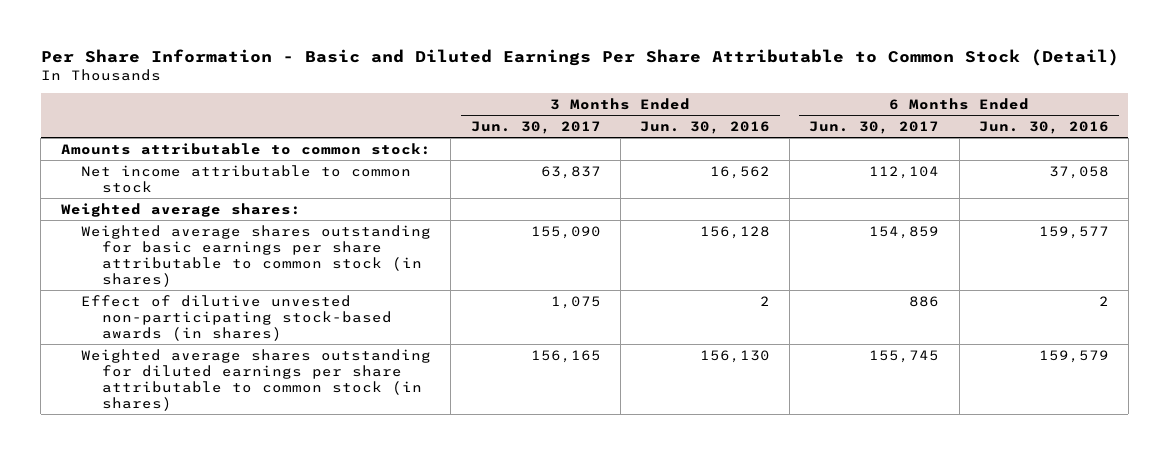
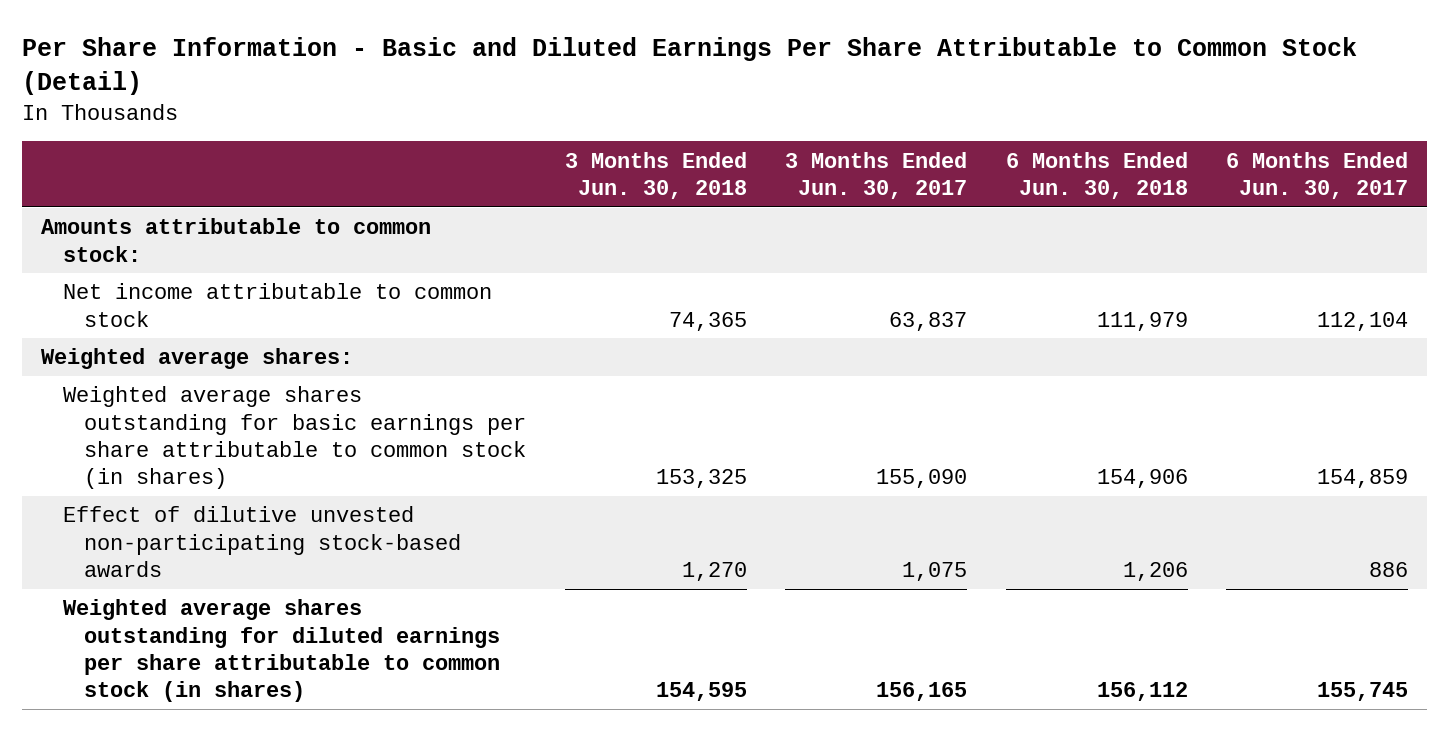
- | 3 Months Ended Jun. 30, 2017 | 3 Months Ended Jun. 30, 2016 | 6 Months Ended Jun. 30, 2017 | 6 Months Ended Jun. 30, 2016
+ | 3 Months Ended Jun. 30, 2018 | 3 Months Ended Jun. 30, 2017 | 6 Months Ended Jun. 30, 2018 | 6 Months Ended Jun. 30, 2017
- Effect of dilutive unvested non-participating stock-based awards (in shares) | 1,075 | 2 | 886 | 2
+ Effect of dilutive unvested non-participating stock-based awards | 1,270 | 1,075 | 1,206 | 886

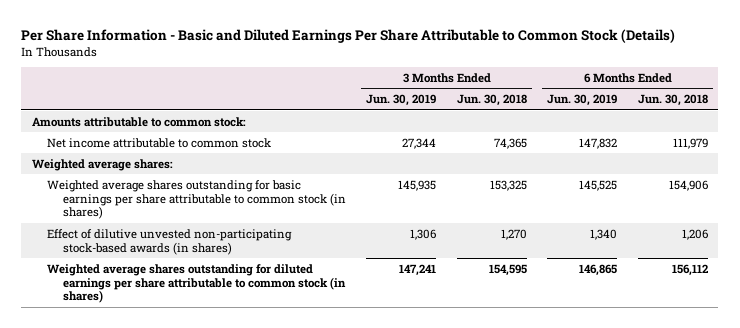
- Per Share Information - Basic and Diluted Earnings Per Share Attributable to Common Stock (Detail)
+ Per Share Information - Basic and Diluted Earnings Per Share Attributable to Common Stock (Details)
- | 3 Months Ended Jun. 30, 2018 | 3 Months Ended Jun. 30, 2017 | 6 Months Ended Jun. 30, 2018 | 6 Months Ended Jun. 30, 2017
+ | 3 Months Ended Jun. 30, 2019 | 3 Months Ended Jun. 30, 2018 | 6 Months Ended Jun. 30, 2019 | 6 Months Ended Jun. 30, 2018
- Effect of dilutive unvested non-participating stock-based awards | 1,270 | 1,075 | 1,206 | 886
+ Effect of dilutive unvested non-participating stock-based awards (in shares) | 1,306 | 1,270 | 1,340 | 1,206

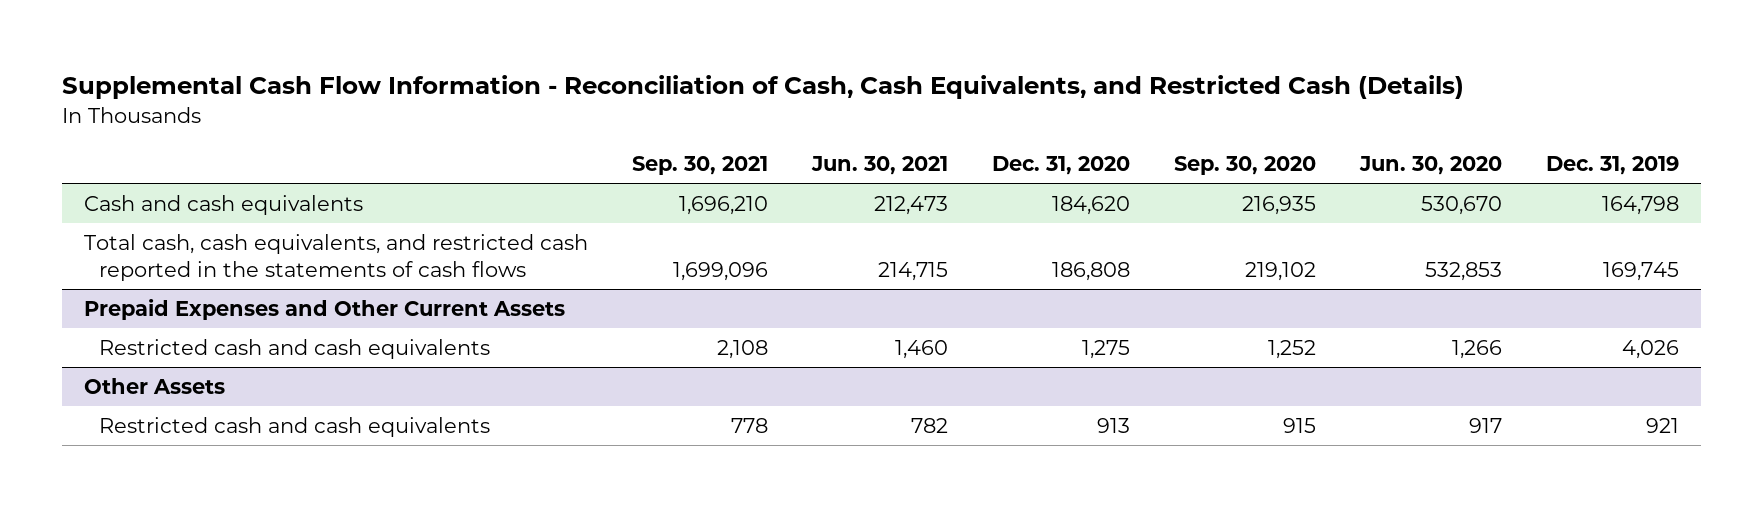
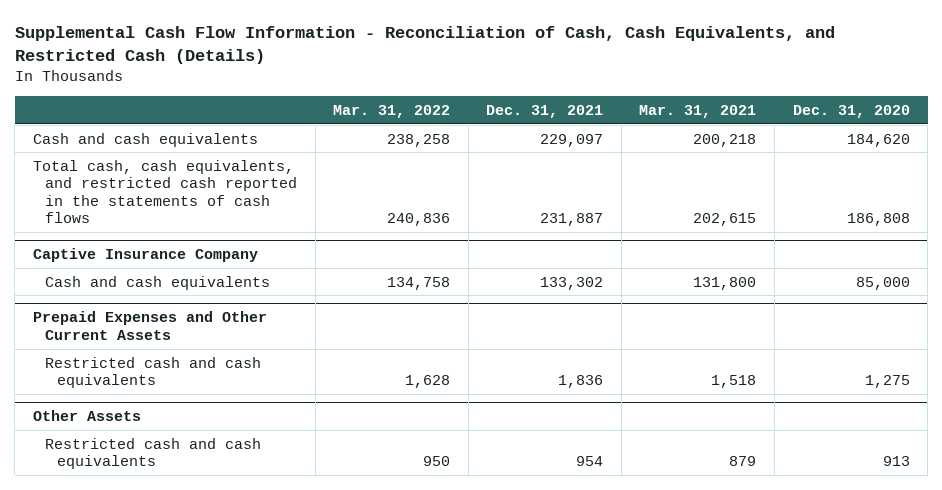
- | Sep. 30, 2021 | Jun. 30, 2021 | Dec. 31, 2020 | Sep. 30, 2020 | Jun. 30, 2020 | Dec. 31, 2019
+ | Mar. 31, 2022 | Dec. 31, 2021 | Mar. 31, 2021 | Dec. 31, 2020
+ Captive Insurance Company
+ Cash and cash equivalents | 134,758 | 133,302 | 131,800 | 85,000

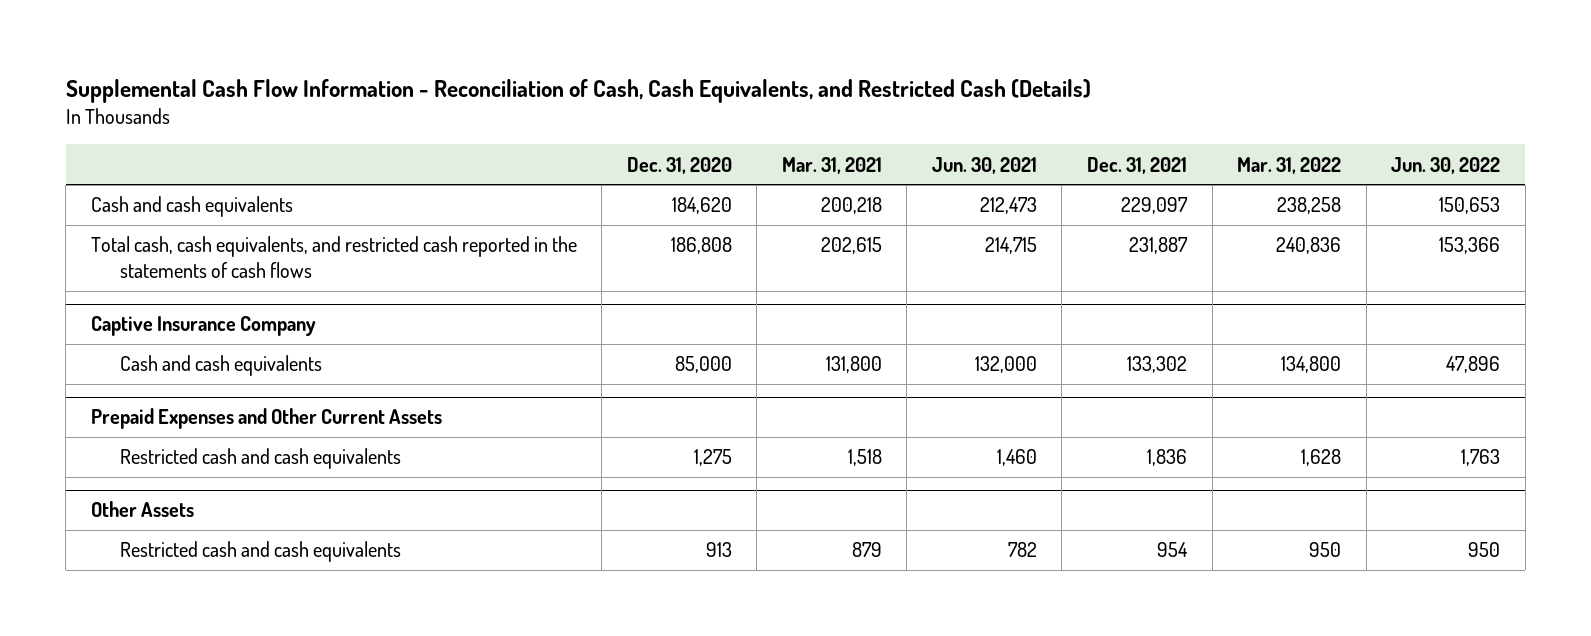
- | Mar. 31, 2022 | Dec. 31, 2021 | Mar. 31, 2021 | Dec. 31, 2020
+ | Dec. 31, 2020 | Mar. 31, 2021 | Jun. 30, 2021 | Dec. 31, 2021 | Mar. 31, 2022 | Jun. 30, 2022
@ Captive Insurance Company
- Cash and cash equivalents | 134,758 | 133,302 | 131,800 | 85,000
+ Cash and cash equivalents | 85,000 | 131,800 | 132,000 | 133,302 | 134,800 | 47,896

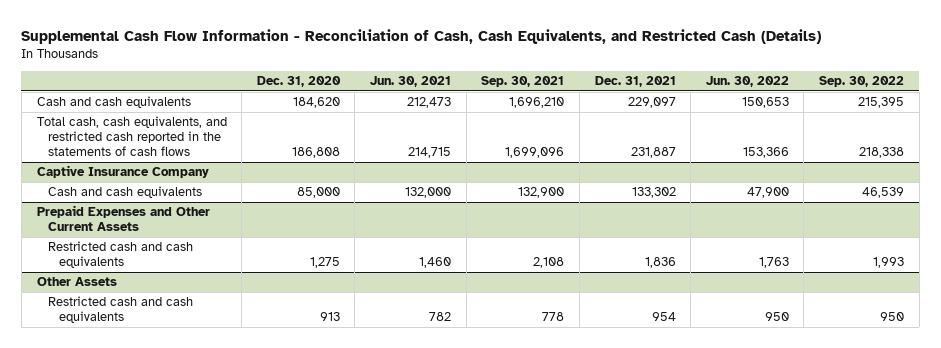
- | Dec. 31, 2020 | Mar. 31, 2021 | Jun. 30, 2021 | Dec. 31, 2021 | Mar. 31, 2022 | Jun. 30, 2022
+ | Dec. 31, 2020 | Jun. 30, 2021 | Sep. 30, 2021 | Dec. 31, 2021 | Jun. 30, 2022 | Sep. 30, 2022
@ Captive Insurance Company
- Cash and cash equivalents | 85,000 | 131,800 | 132,000 | 133,302 | 134,800 | 47,896
+ Cash and cash equivalents | 85,000 | 132,000 | 132,900 | 133,302 | 47,900 | 46,539

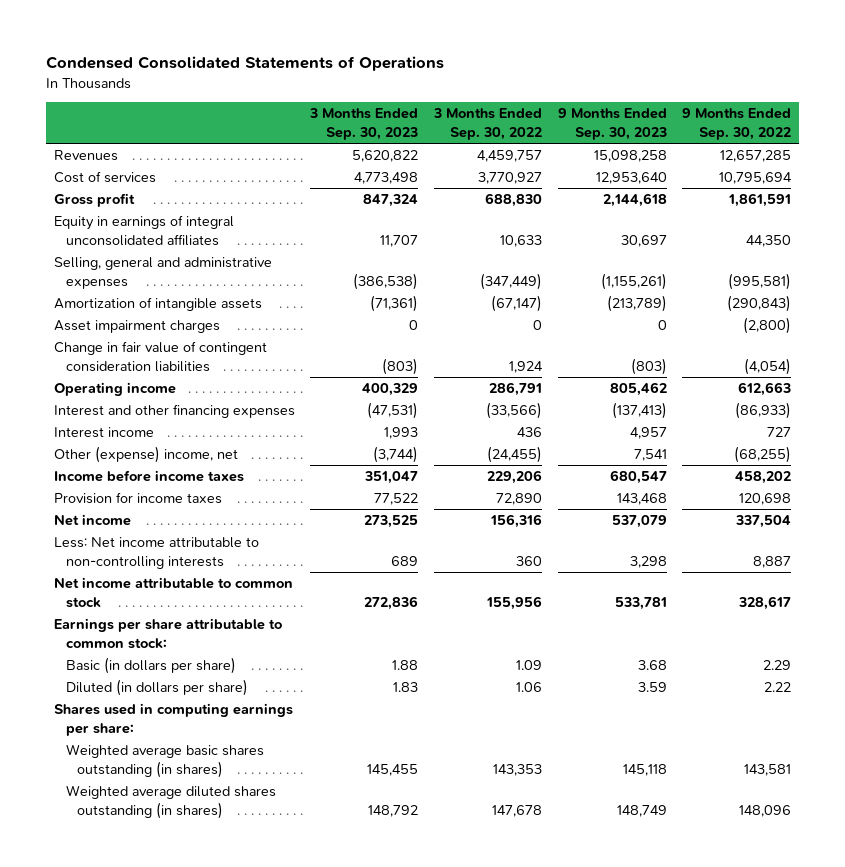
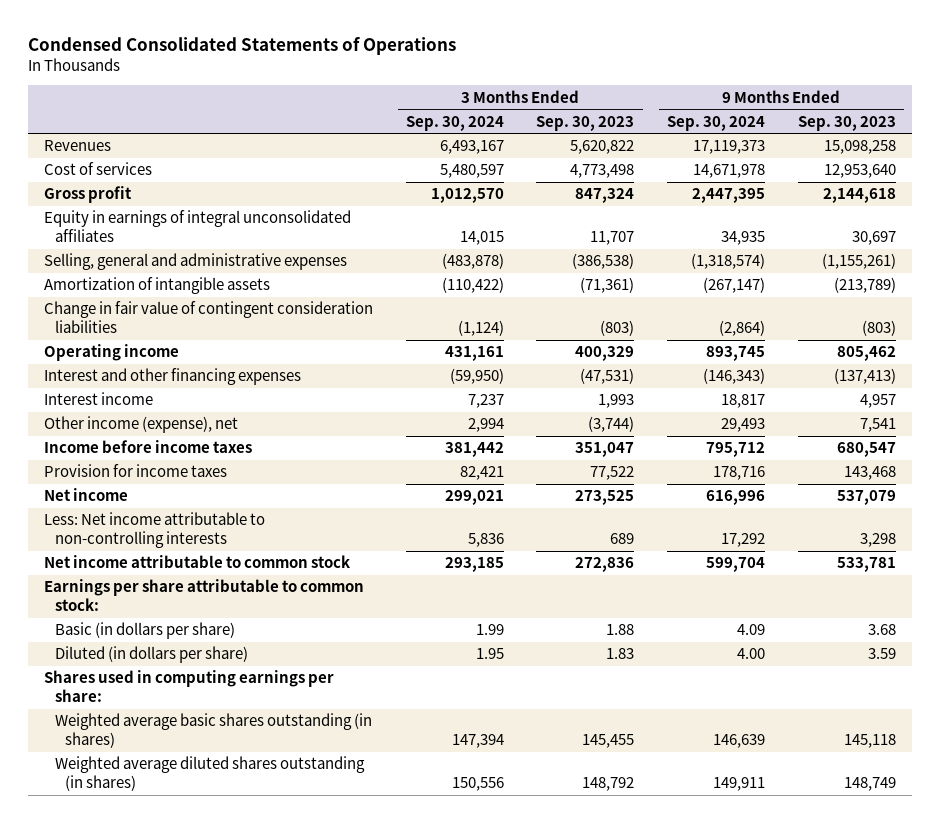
- | 3 Months Ended Sep. 30, 2023 | 3 Months Ended Sep. 30, 2022 | 9 Months Ended Sep. 30, 2023 | 9 Months Ended Sep. 30, 2022
+ | 3 Months Ended Sep. 30, 2024 | 3 Months Ended Sep. 30, 2023 | 9 Months Ended Sep. 30, 2024 | 9 Months Ended Sep. 30, 2023
- Asset impairment charges | 0 | 0 | 0 | (2,800)
- Other (expense) income, net | (3,744) | (24,455) | 7,541 | (68,255)
+ Other income (expense), net | 2,994 | (3,744) | 29,493 | 7,541

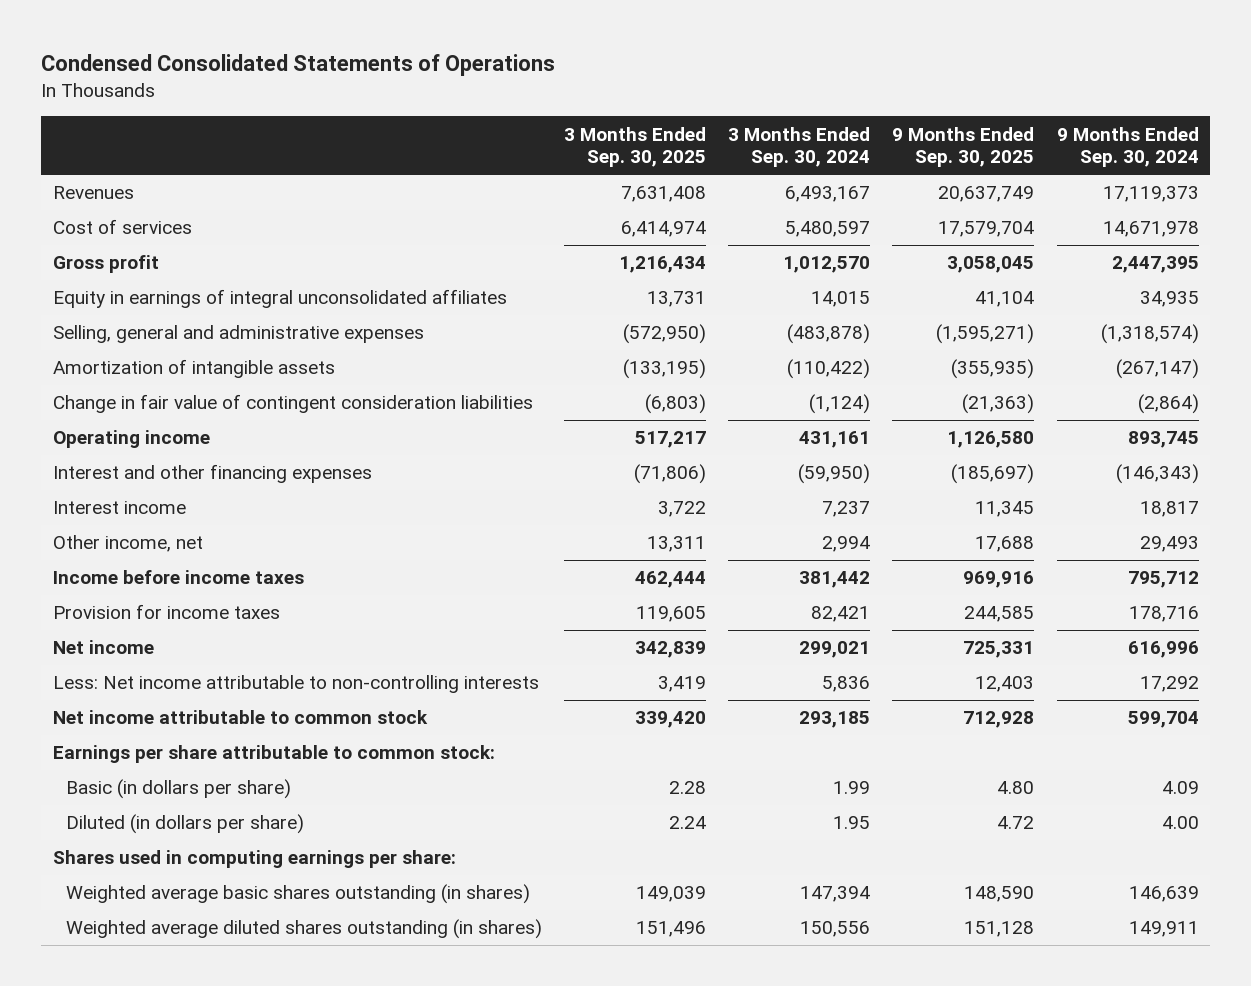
- | 3 Months Ended Sep. 30, 2024 | 3 Months Ended Sep. 30, 2023 | 9 Months Ended Sep. 30, 2024 | 9 Months Ended Sep. 30, 2023
+ | 3 Months Ended Sep. 30, 2025 | 3 Months Ended Sep. 30, 2024 | 9 Months Ended Sep. 30, 2025 | 9 Months Ended Sep. 30, 2024
- Other income (expense), net | 2,994 | (3,744) | 29,493 | 7,541
+ Other income, net | 13,311 | 2,994 | 17,688 | 29,493

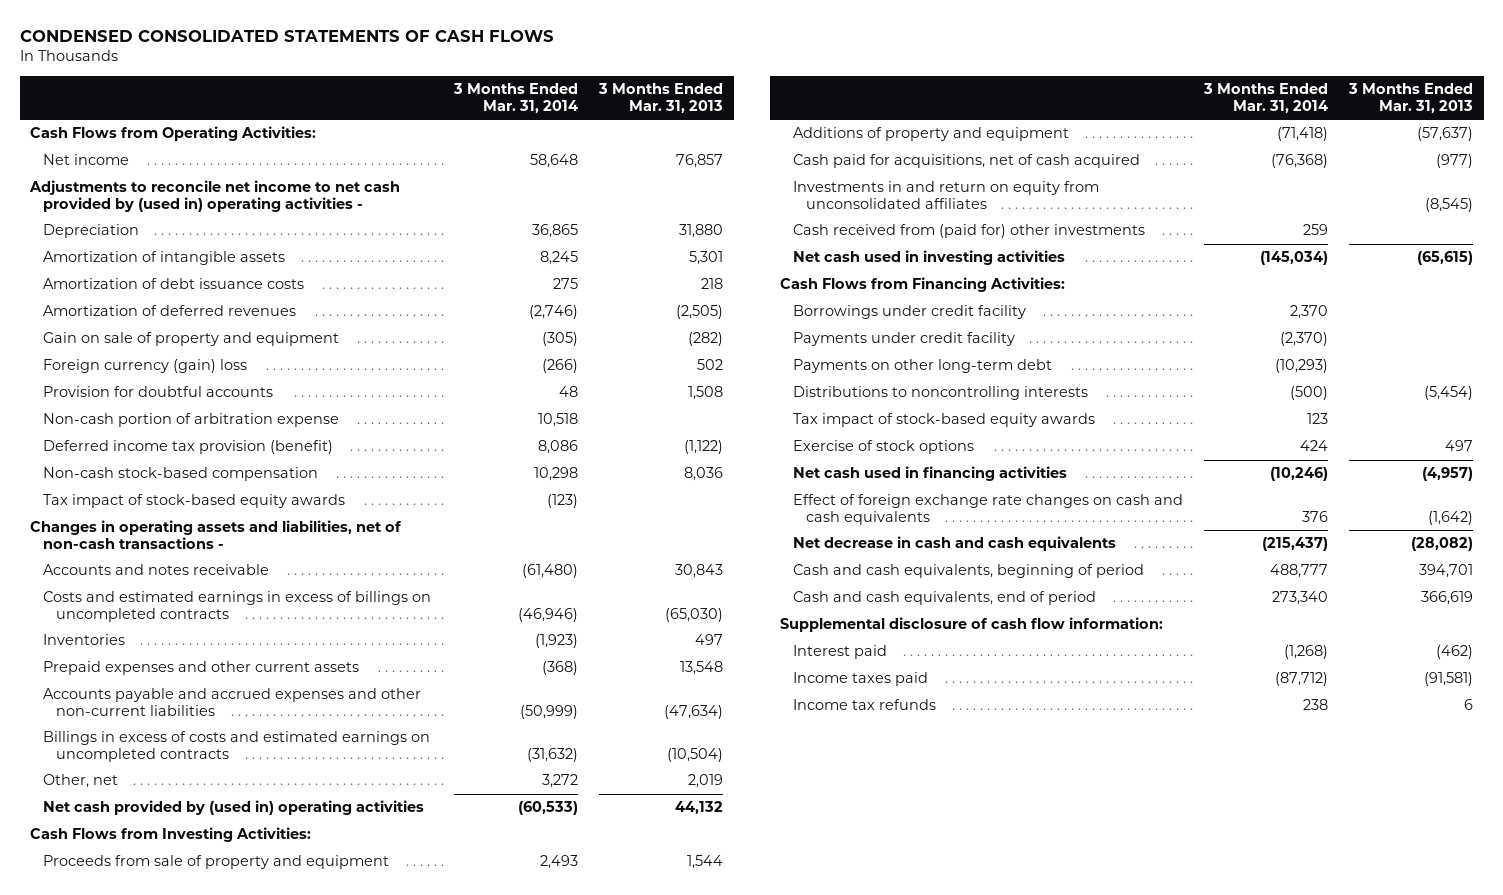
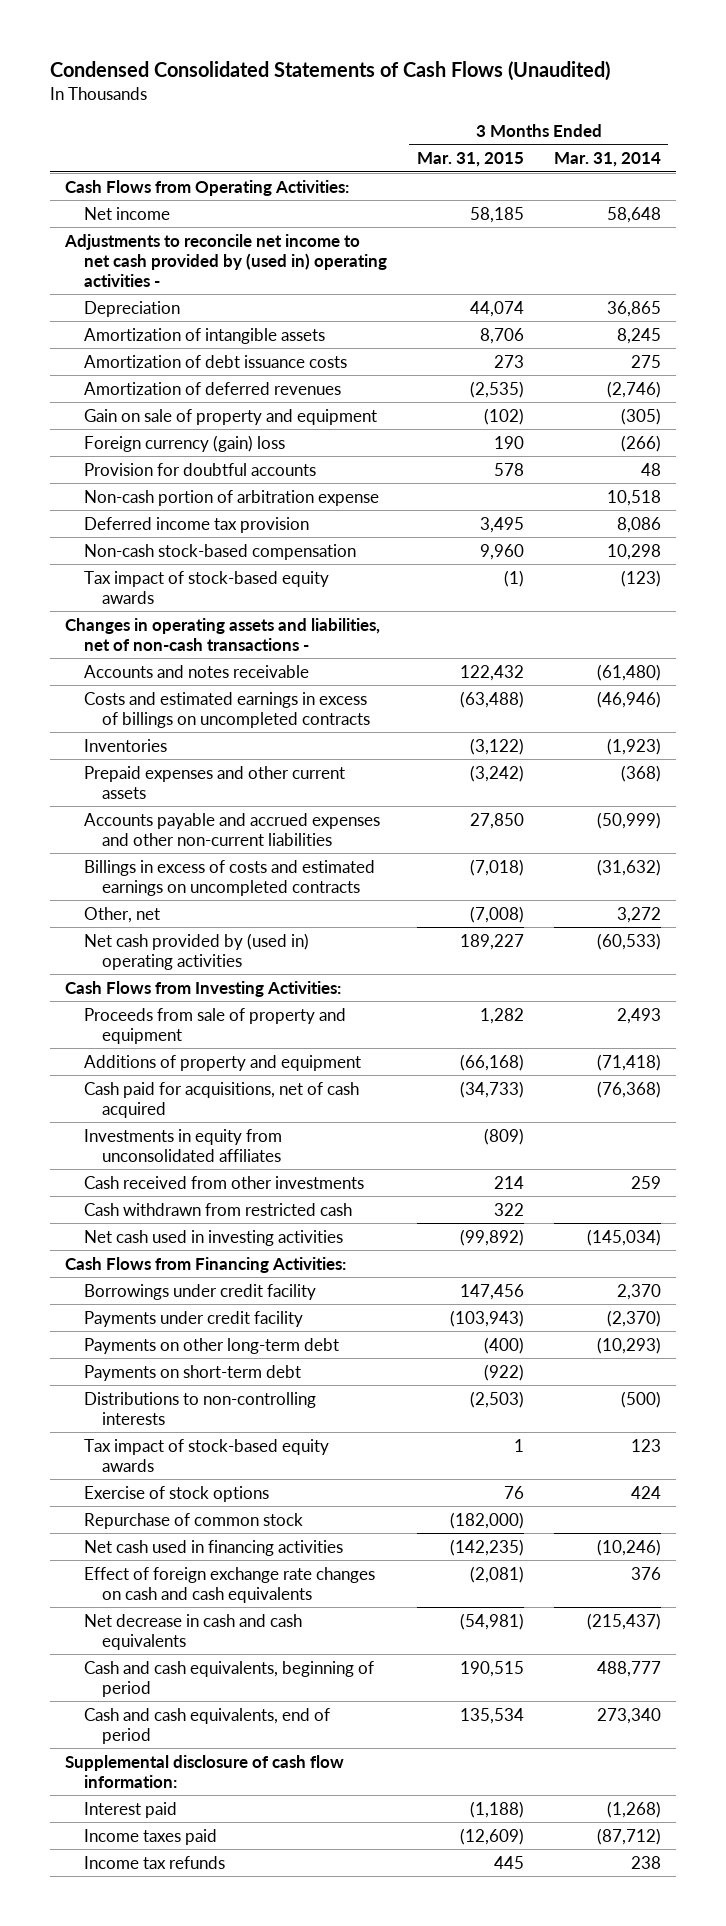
- CONDENSED CONSOLIDATED STATEMENTS OF CASH FLOWS
+ Condensed Consolidated Statements of Cash Flows (Unaudited)
- | 3 Months Ended Mar. 31, 2014 | 3 Months Ended Mar. 31, 2013
+ | 3 Months Ended Mar. 31, 2015 | 3 Months Ended Mar. 31, 2014
- Deferred income tax provision (benefit) | 8,086 | (1,122)
+ Deferred income tax provision | 3,495 | 8,086
- Investments in and return on equity from unconsolidated affiliates | | (8,545)
- Cash received from (paid for) other investments | 259 |
+ Investments in equity from unconsolidated affiliates | (809) |
+ Cash received from other investments | 214 | 259
+ Cash withdrawn from restricted cash | 322 |
- Distributions to noncontrolling interests | (500) | (5,454)
+ Payments on short-term debt | (922) |
+ Distributions to non-controlling interests | (2,503) | (500)
+ Repurchase of common stock | (182,000) |

